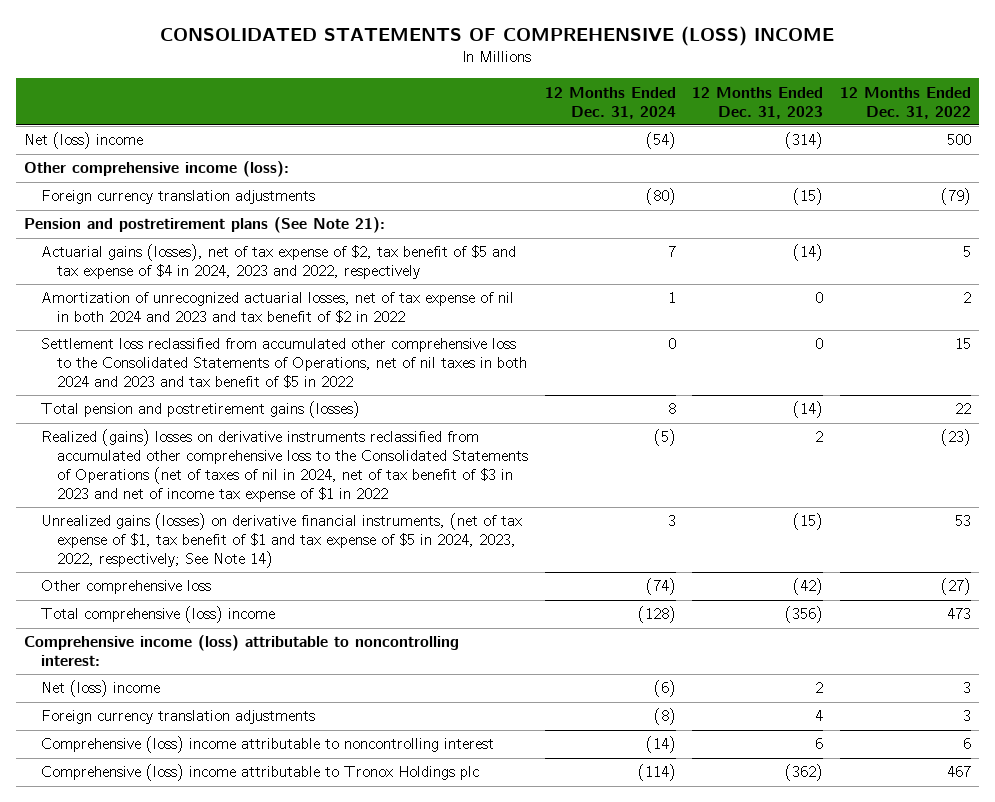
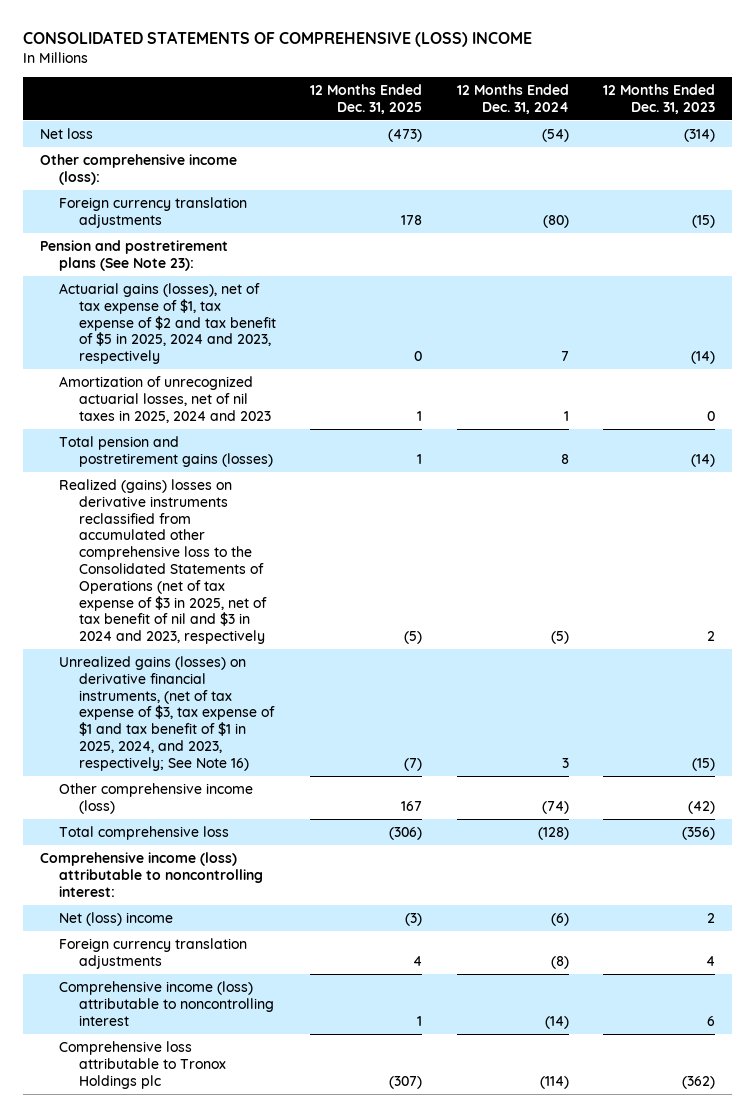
- | 12 Months Ended Dec. 31, 2024 | 12 Months Ended Dec. 31, 2023 | 12 Months Ended Dec. 31, 2022
+ | 12 Months Ended Dec. 31, 2025 | 12 Months Ended Dec. 31, 2024 | 12 Months Ended Dec. 31, 2023
- Net (loss) income | (54) | (314) | 500
+ Net loss | (473) | (54) | (314)
- Pension and postretirement plans (See Note 21):
- Actuarial gains (losses), net of tax expense of $2, tax benefit of $5 and tax expense of $4 in 2024, 2023 and 2022, respectively | 7 | (14) | 5
- Amortization of unrecognized actuarial losses, net of tax expense of nil in both 2024 and 2023 and tax benefit of $2 in 2022 | 1 | 0 | 2
- Settlement loss reclassified from accumulated other comprehensive loss to the Consolidated Statements of Operations, net of nil taxes in both 2024 and 2023 and tax benefit of $5 in 2022 | 0 | 0 | 15
+ Pension and postretirement plans (See Note 23):
+ Actuarial gains (losses), net of tax expense of $1, tax expense of $2 and tax benefit of $5 in 2025, 2024 and 2023, respectively | 0 | 7 | (14)
+ Amortization of unrecognized actuarial losses, net of nil taxes in 2025, 2024 and 2023 | 1 | 1 | 0
- Realized (gains) losses on derivative instruments reclassified from accumulated other comprehensive loss to the Consolidated Statements of Operations (net of taxes of nil in 2024, net of tax benefit of $3 in 2023 and net of income tax expense of $1 in 2022 | (5) | 2 | (23)
- Unrealized gains (losses) on derivative financial instruments, (net of tax expense of $1, tax benefit of $1 and tax expense of $5 in 2024, 2023, 2022, respectively; See Note 14) | 3 | (15) | 53
- Other comprehensive loss | (74) | (42) | (27)
- Total comprehensive (loss) income | (128) | (356) | 473
+ Realized (gains) losses on derivative instruments reclassified from accumulated other comprehensive loss to the Consolidated Statements of Operations (net of tax expense of $3 in 2025, net of tax benefit of nil and $3 in 2024 and 2023, respectively | (5) | (5) | 2
+ Unrealized gains (losses) on derivative financial instruments, (net of tax expense of $3, tax expense of $1 and tax benefit of $1 in 2025, 2024, and 2023, respectively; See Note 16) | (7) | 3 | (15)
+ Other comprehensive income (loss) | 167 | (74) | (42)
+ Total comprehensive loss | (306) | (128) | (356)
- Comprehensive (loss) income attributable to noncontrolling interest | (14) | 6 | 6
- Comprehensive (loss) income attributable to Tronox Holdings plc | (114) | (362) | 467
+ Comprehensive income (loss) attributable to noncontrolling interest | 1 | (14) | 6
+ Comprehensive loss attributable to Tronox Holdings plc | (307) | (114) | (362)

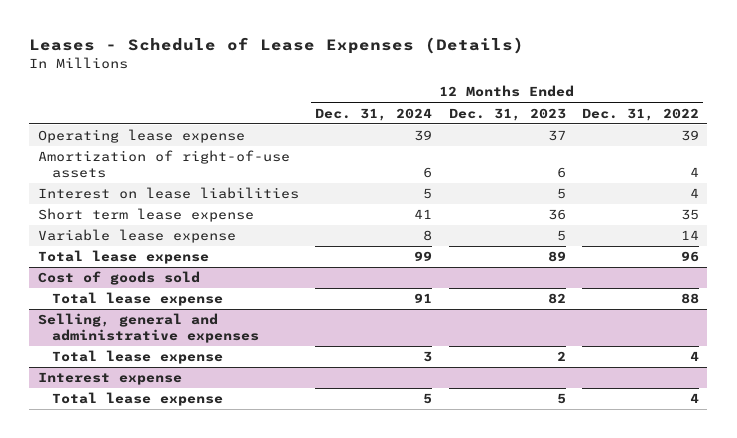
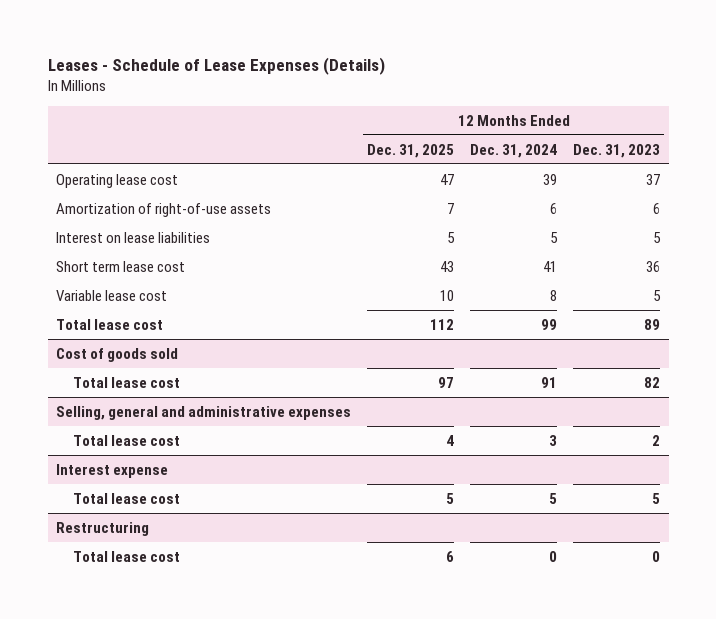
- | 12 Months Ended Dec. 31, 2024 | 12 Months Ended Dec. 31, 2023 | 12 Months Ended Dec. 31, 2022
+ | 12 Months Ended Dec. 31, 2025 | 12 Months Ended Dec. 31, 2024 | 12 Months Ended Dec. 31, 2023
- Operating lease expense | 39 | 37 | 39
+ Operating lease cost | 47 | 39 | 37
- Short term lease expense | 41 | 36 | 35
- Variable lease expense | 8 | 5 | 14
- Total lease expense | 99 | 89 | 96
+ Short term lease cost | 43 | 41 | 36
+ Variable lease cost | 10 | 8 | 5
+ Total lease cost | 112 | 99 | 89
@ Cost of goods sold
- Total lease expense | 91 | 82 | 88
+ Total lease cost | 97 | 91 | 82
@ Selling, general and administrative expenses
- Total lease expense | 3 | 2 | 4
+ Total lease cost | 4 | 3 | 2
@ Interest expense
- Total lease expense | 5 | 5 | 4
+ Total lease cost | 5 | 5 | 5
+ Restructuring
+ Total lease cost | 6 | 0 | 0

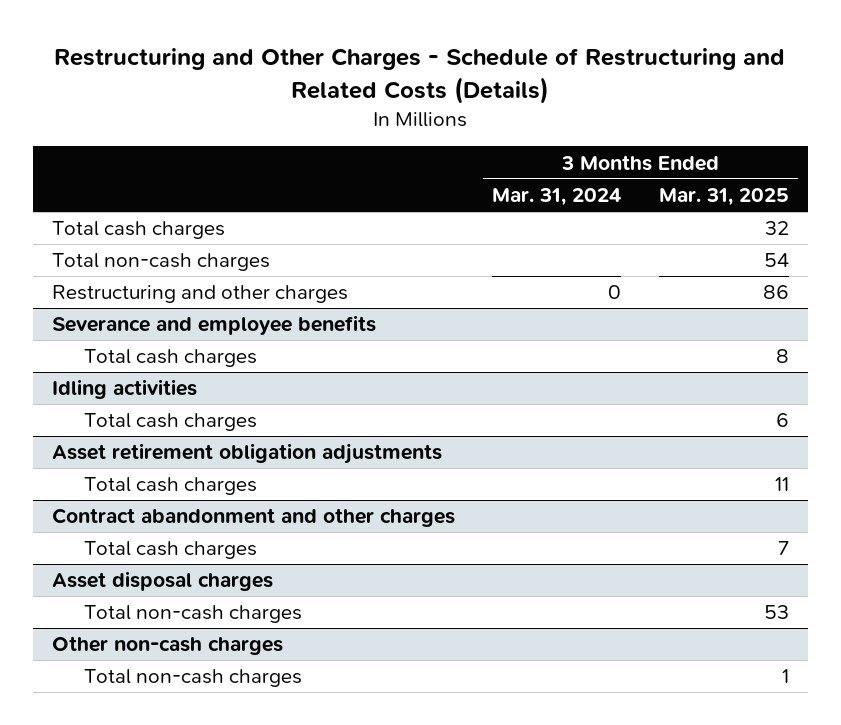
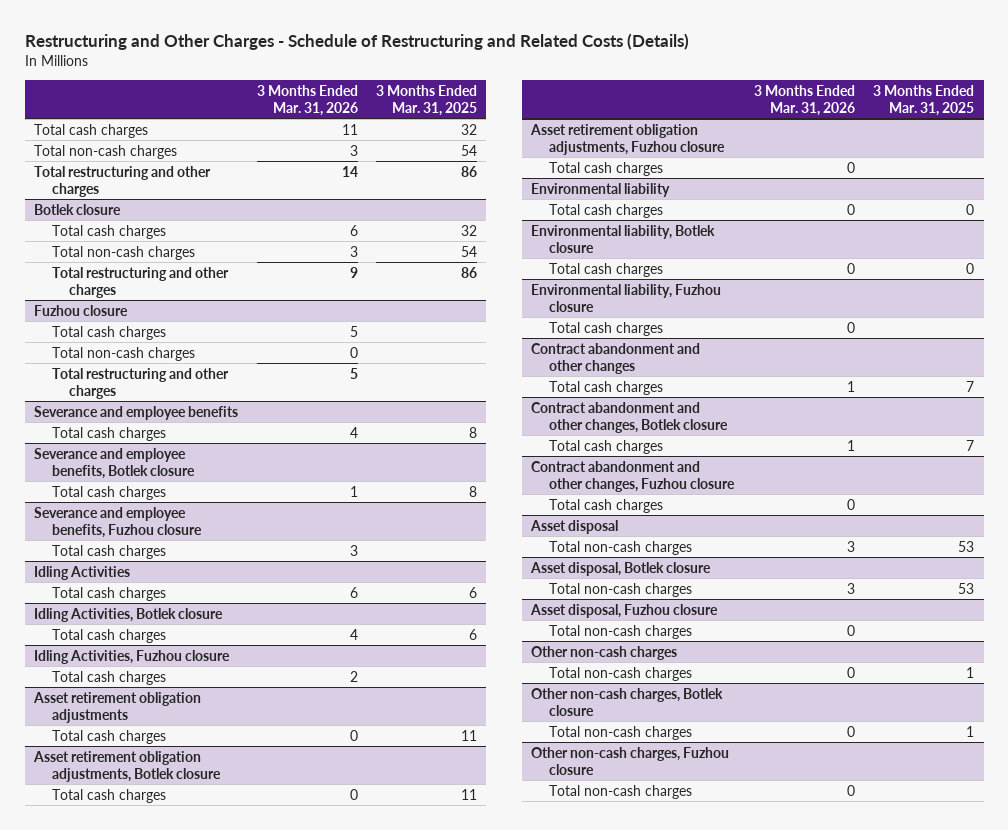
- | 3 Months Ended Mar. 31, 2024 | 3 Months Ended Mar. 31, 2025
+ | 3 Months Ended Mar. 31, 2026 | 3 Months Ended Mar. 31, 2025
- Restructuring and other charges | 0 | 86
+ Total restructuring and other charges | 14 | 86
+ Botlek closure
+ Total cash charges | 6 | 32
+ Total non-cash charges | 3 | 54
+ Total restructuring and other charges | 9 | 86
+ Fuzhou closure
+ Total cash charges | 5 |
+ Total non-cash charges | 0 |
+ Total restructuring and other charges | 5 |
- Idling activities
+ Severance and employee benefits, Botlek closure
+ Total cash charges | 1 | 8
+ Severance and employee benefits, Fuzhou closure
+ Total cash charges | 3 |
+ Idling Activities
+ Idling Activities, Botlek closure
+ Total cash charges | 4 | 6
+ Idling Activities, Fuzhou closure
+ Total cash charges | 2 |
- Contract abandonment and other charges
+ Asset retirement obligation adjustments, Botlek closure
+ Total cash charges | 0 | 11
+ Asset retirement obligation adjustments, Fuzhou closure
+ Total cash charges | 0 |
+ Environmental liability
+ Total cash charges | 0 | 0
+ Environmental liability, Botlek closure
+ Total cash charges | 0 | 0
+ Environmental liability, Fuzhou closure
+ Total cash charges | 0 |
+ Contract abandonment and other changes
- Asset disposal charges
+ Contract abandonment and other changes, Botlek closure
+ Total cash charges | 1 | 7
+ Contract abandonment and other changes, Fuzhou closure
+ Total cash charges | 0 |
+ Asset disposal
+ Asset disposal, Botlek closure
+ Total non-cash charges | 3 | 53
+ Asset disposal, Fuzhou closure
+ Total non-cash charges | 0 |
+ Other non-cash charges, Botlek closure
+ Total non-cash charges | 0 | 1
+ Other non-cash charges, Fuzhou closure
+ Total non-cash charges | 0 |

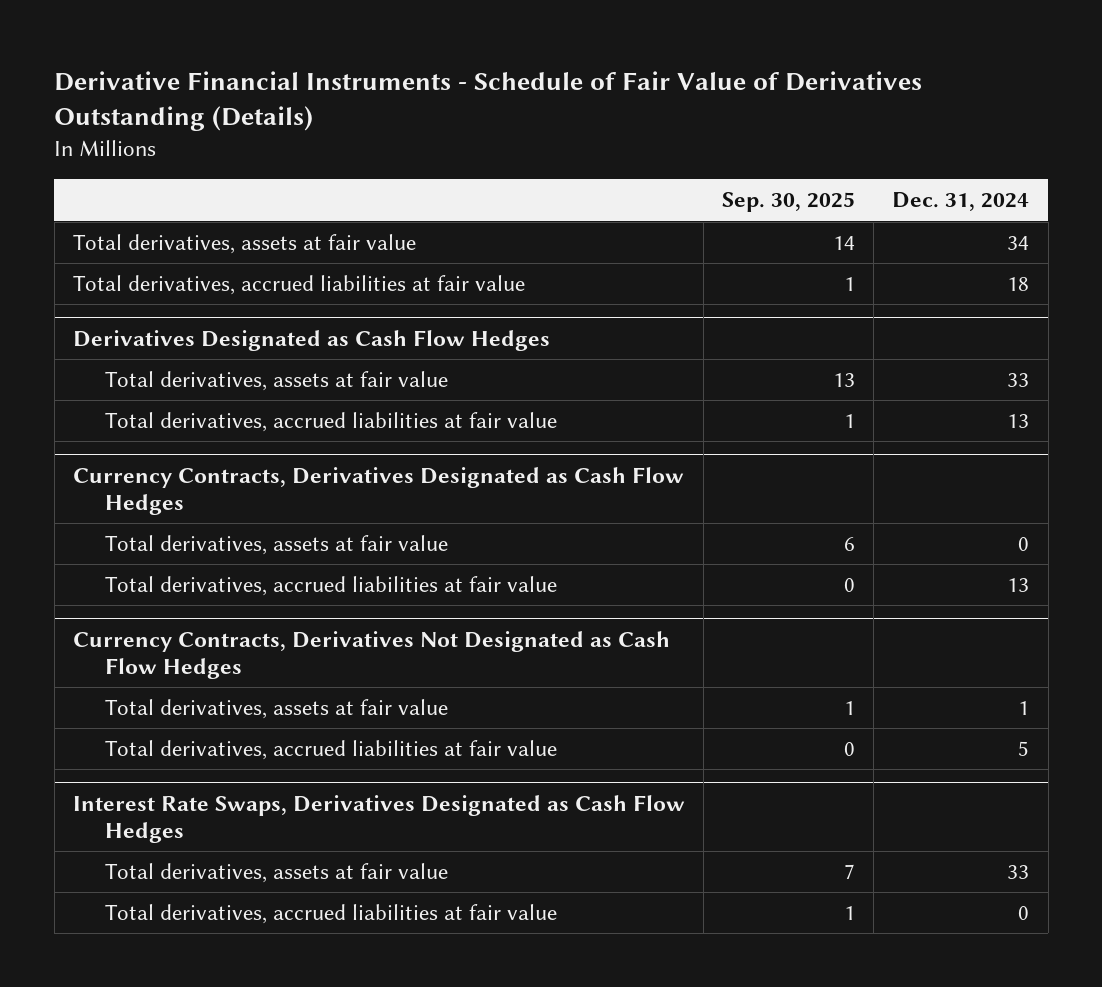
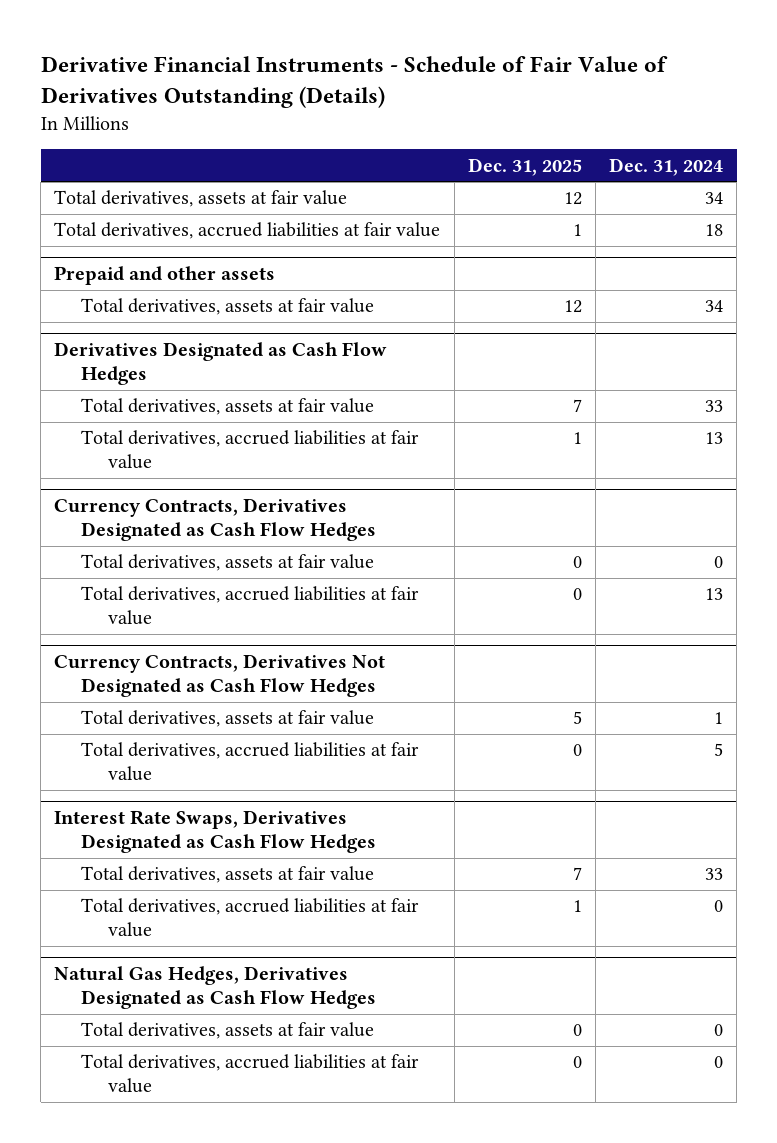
- | Sep. 30, 2025 | Dec. 31, 2024
+ | Dec. 31, 2025 | Dec. 31, 2024
+ Prepaid and other assets
+ Total derivatives, assets at fair value | 12 | 34
+ Natural Gas Hedges, Derivatives Designated as Cash Flow Hedges
+ Total derivatives, assets at fair value | 0 | 0
+ Total derivatives, accrued liabilities at fair value | 0 | 0

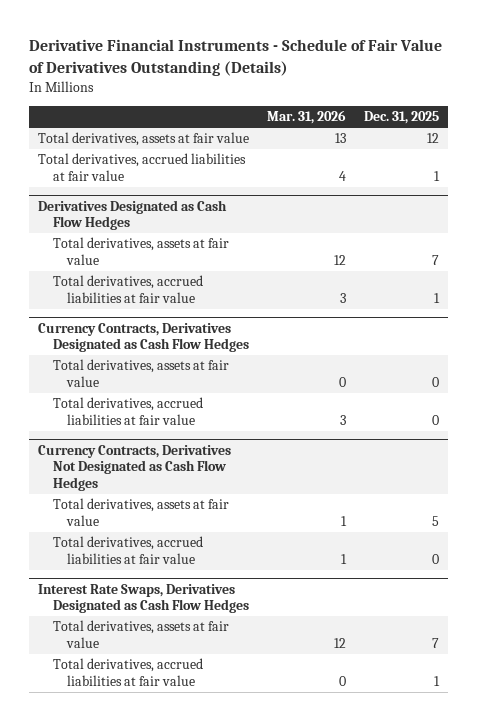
- | Dec. 31, 2025 | Dec. 31, 2024
+ | Mar. 31, 2026 | Dec. 31, 2025
- Prepaid and other assets
- Total derivatives, assets at fair value | 12 | 34
- Natural Gas Hedges, Derivatives Designated as Cash Flow Hedges
- Total derivatives, assets at fair value | 0 | 0
- Total derivatives, accrued liabilities at fair value | 0 | 0

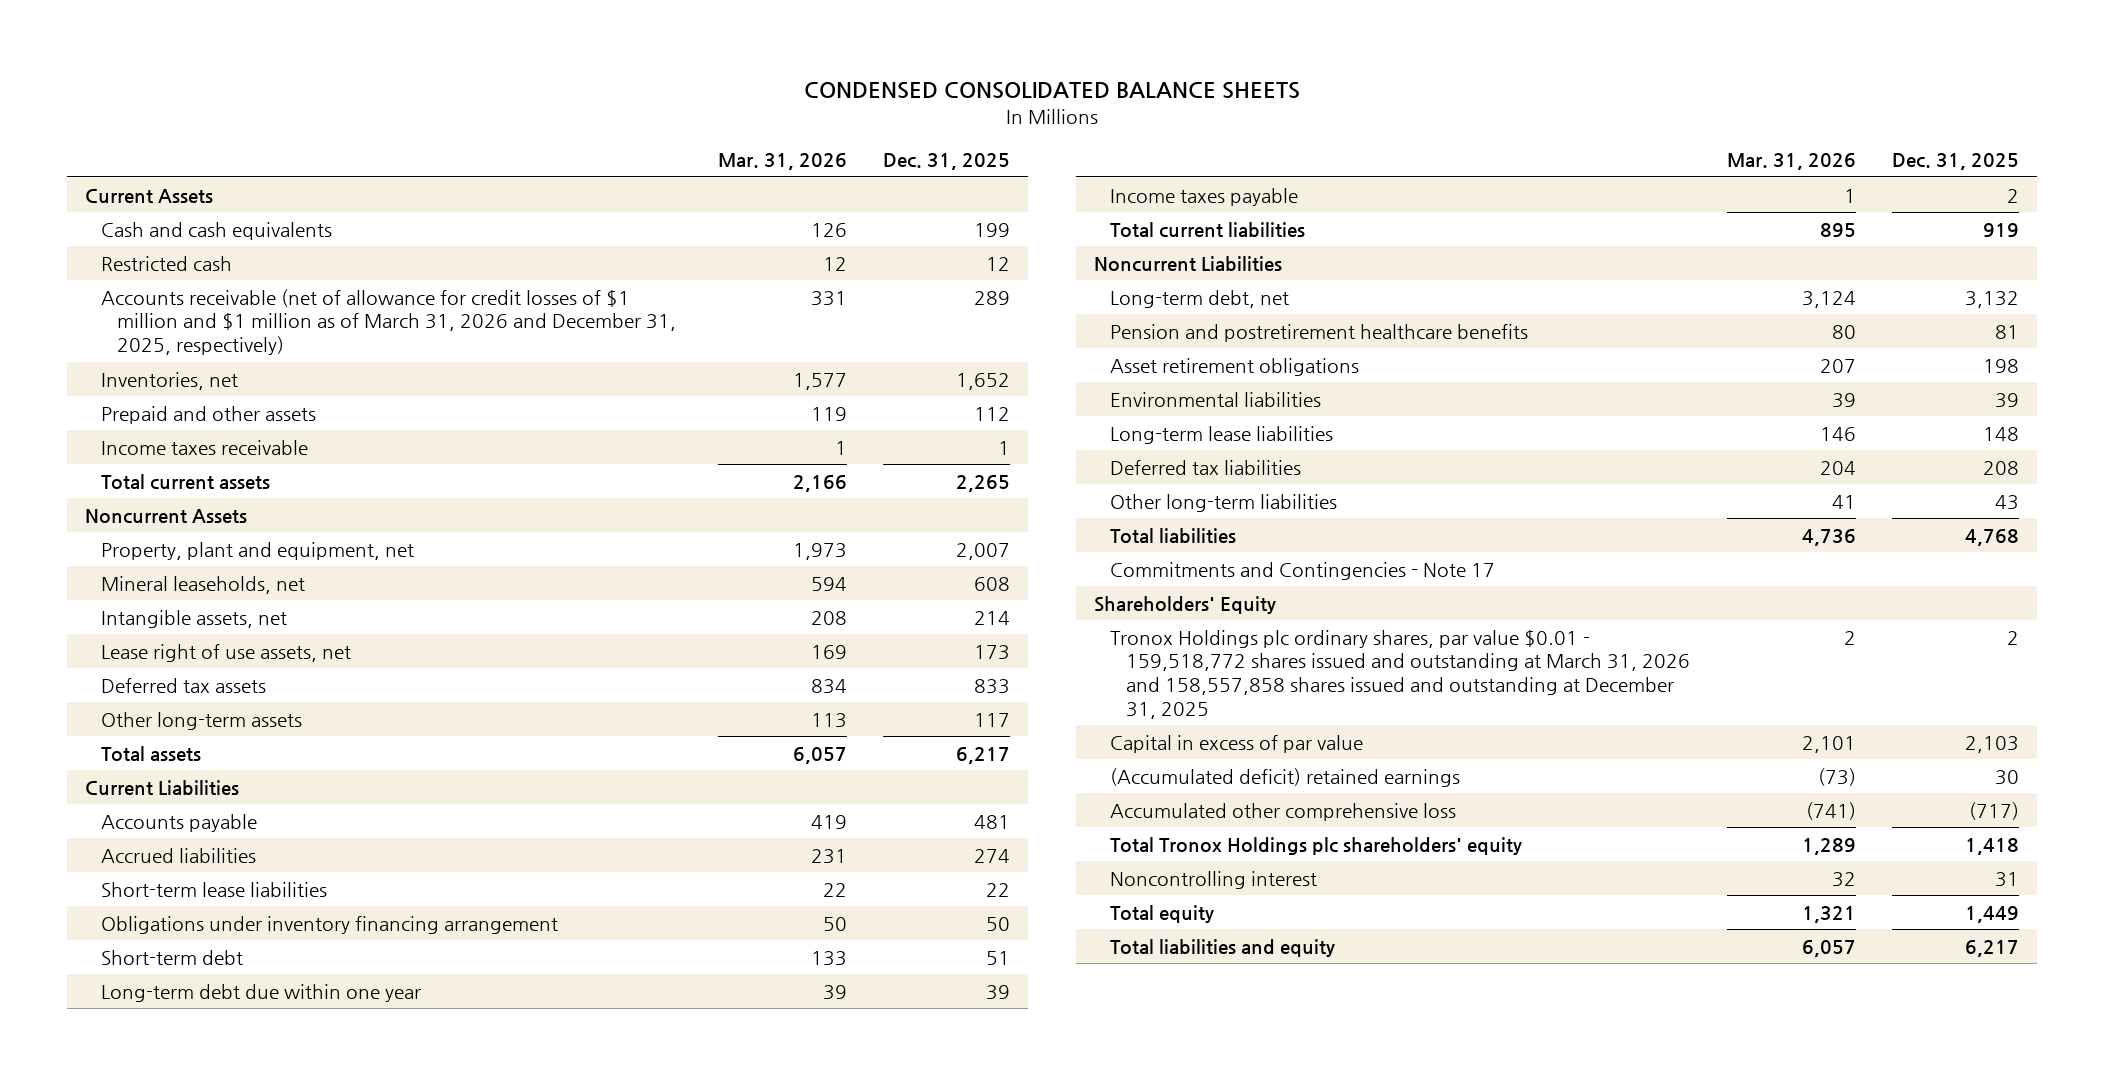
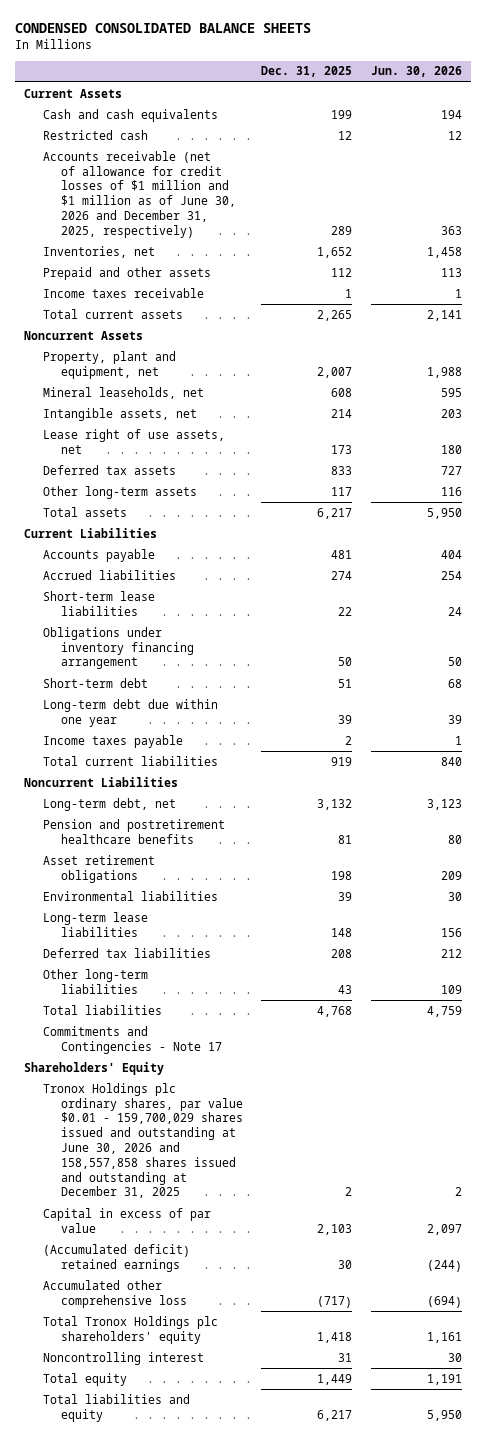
- | Mar. 31, 2026 | Dec. 31, 2025
+ | Dec. 31, 2025 | Jun. 30, 2026
- Accounts receivable (net of allowance for credit losses of $1 million and $1 million as of March 31, 2026 and December 31, 2025, respectively) | 331 | 289
+ Accounts receivable (net of allowance for credit losses of $1 million and $1 million as of June 30, 2026 and December 31, 2025, respectively) | 289 | 363
- Tronox Holdings plc ordinary shares, par value $0.01 - 159,518,772 shares issued and outstanding at March 31, 2026 and 158,557,858 shares issued and outstanding at December 31, 2025 | 2 | 2
+ Tronox Holdings plc ordinary shares, par value $0.01 - 159,700,029 shares issued and outstanding at June 30, 2026 and 158,557,858 shares issued and outstanding at December 31, 2025 | 2 | 2

